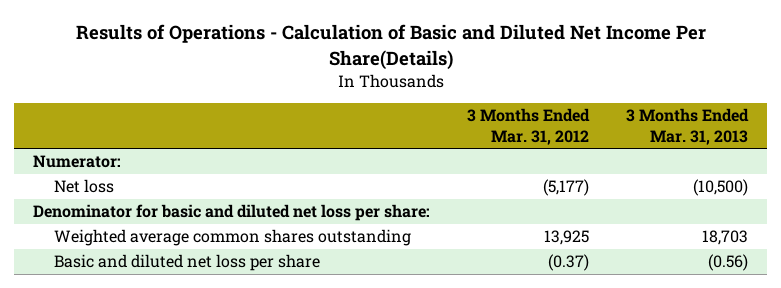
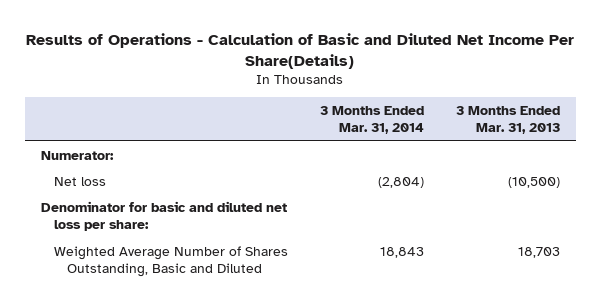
- | 3 Months Ended Mar. 31, 2012 | 3 Months Ended Mar. 31, 2013
+ | 3 Months Ended Mar. 31, 2014 | 3 Months Ended Mar. 31, 2013
- Weighted average common shares outstanding | 13,925 | 18,703
- Basic and diluted net loss per share | (0.37) | (0.56)
+ Weighted Average Number of Shares Outstanding, Basic and Diluted | 18,843 | 18,703

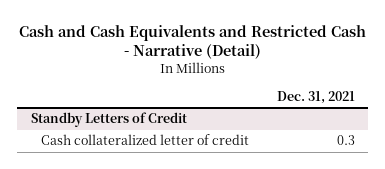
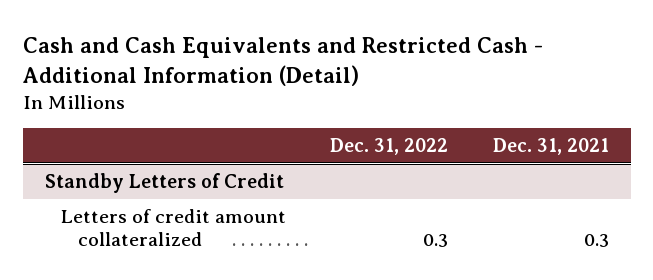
- Cash and Cash Equivalents and Restricted Cash - Narrative (Detail)
+ Cash and Cash Equivalents and Restricted Cash - Additional Information (Detail)
- | Dec. 31, 2021
+ | Dec. 31, 2022 | Dec. 31, 2021
@ Standby Letters of Credit
- Cash collateralized letter of credit | 0.3
+ Letters of credit amount collateralized | 0.3 | 0.3

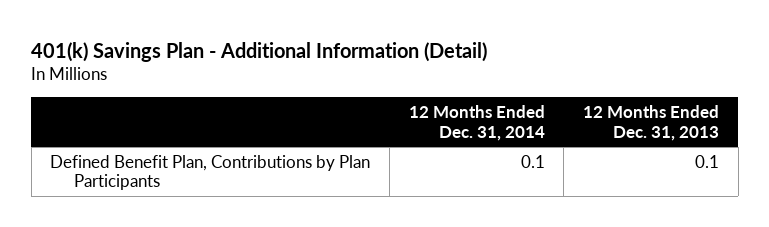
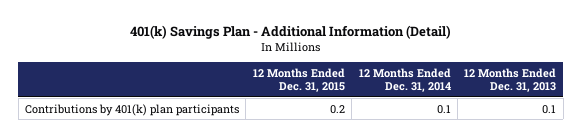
- | 12 Months Ended Dec. 31, 2014 | 12 Months Ended Dec. 31, 2013
+ | 12 Months Ended Dec. 31, 2015 | 12 Months Ended Dec. 31, 2014 | 12 Months Ended Dec. 31, 2013
- Defined Benefit Plan, Contributions by Plan Participants | 0.1 | 0.1
+ Contributions by 401(k) plan participants | 0.2 | 0.1 | 0.1

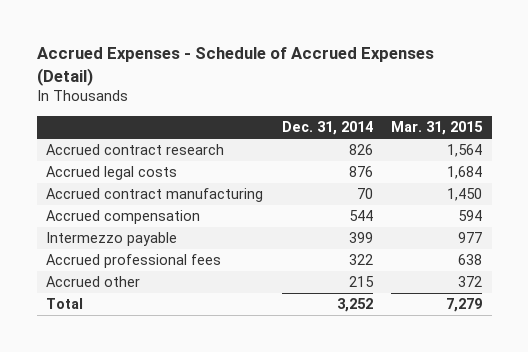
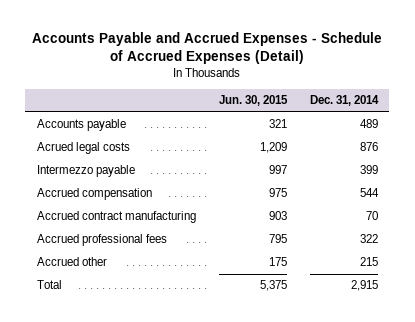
- Accrued Expenses - Schedule of Accrued Expenses (Detail)
+ Accounts Payable and Accrued Expenses - Schedule of Accrued Expenses (Detail)
- | Dec. 31, 2014 | Mar. 31, 2015
+ | Jun. 30, 2015 | Dec. 31, 2014
- Accrued contract research | 826 | 1,564
- Accrued legal costs | 876 | 1,684
+ Accounts payable | 321 | 489
+ Acrued legal costs | 1,209 | 876
moved down: Accrued compensation | 975 | 544
moved down: Accrued contract manufacturing | 903 | 70
- Total | 3,252 | 7,279
+ Total | 5,375 | 2,915

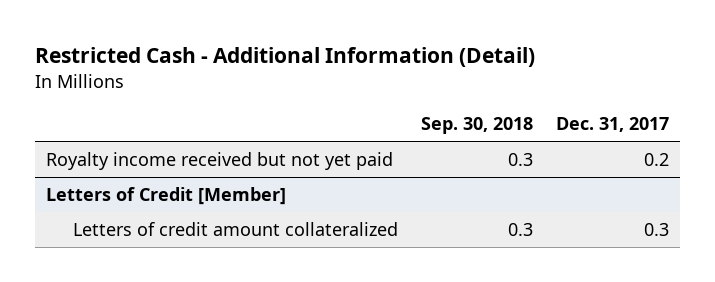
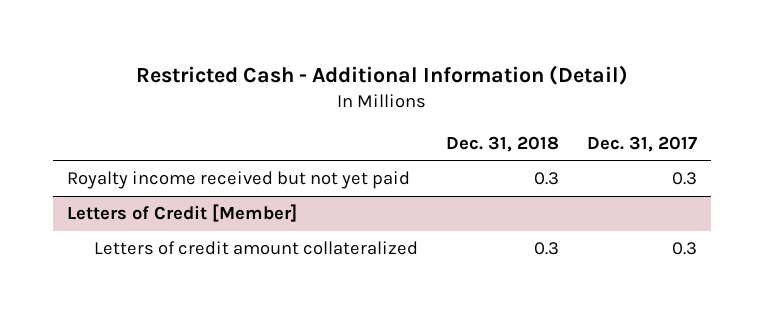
- | Sep. 30, 2018 | Dec. 31, 2017
+ | Dec. 31, 2018 | Dec. 31, 2017
- Royalty income received but not yet paid | 0.3 | 0.2
+ Royalty income received but not yet paid | 0.3 | 0.3

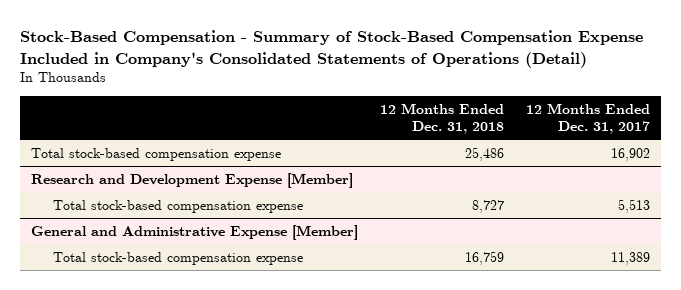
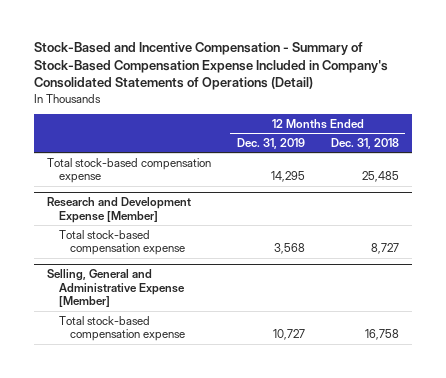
- Stock-Based Compensation - Summary of Stock-Based Compensation Expense Included in Company's Consolidated Statements of Operations (Detail)
+ Stock-Based and Incentive Compensation - Summary of Stock-Based Compensation Expense Included in Company's Consolidated Statements of Operations (Detail)
- | 12 Months Ended Dec. 31, 2018 | 12 Months Ended Dec. 31, 2017
+ | 12 Months Ended Dec. 31, 2019 | 12 Months Ended Dec. 31, 2018
- Total stock-based compensation expense | 25,486 | 16,902
+ Total stock-based compensation expense | 14,295 | 25,485
- General and Administrative Expense [Member]
- Total stock-based compensation expense | 16,759 | 11,389
+ Selling, General and Administrative Expense [Member]
+ Total stock-based compensation expense | 10,727 | 16,758

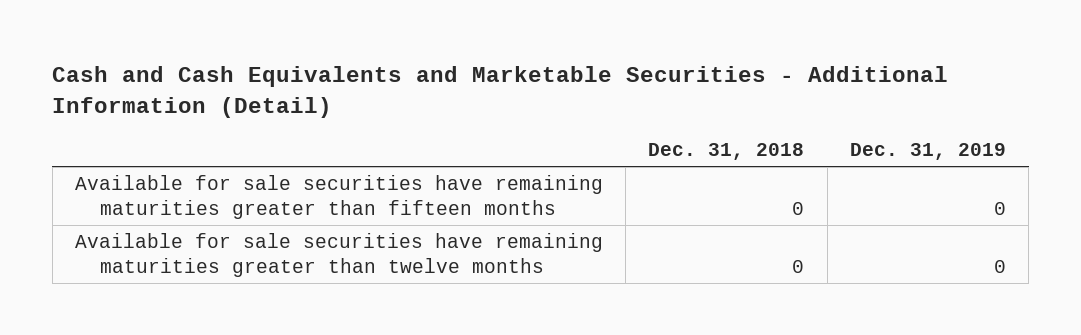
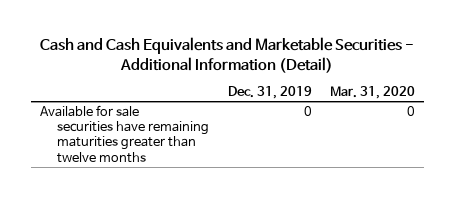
- | Dec. 31, 2018 | Dec. 31, 2019
+ | Dec. 31, 2019 | Mar. 31, 2020
- Available for sale securities have remaining maturities greater than fifteen months | 0 | 0

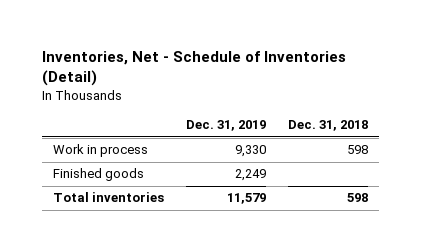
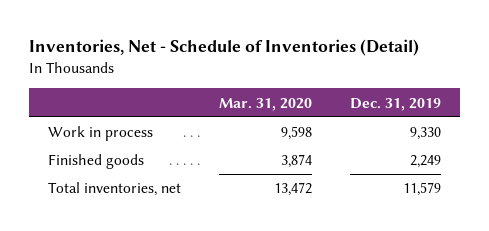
- | Dec. 31, 2019 | Dec. 31, 2018
+ | Mar. 31, 2020 | Dec. 31, 2019
- Total inventories | 11,579 | 598
+ Total inventories, net | 13,472 | 11,579

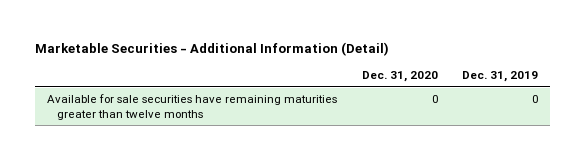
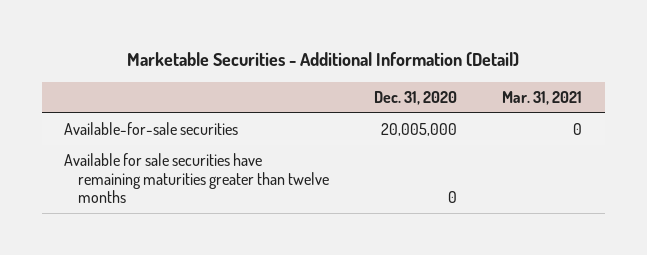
- | Dec. 31, 2020 | Dec. 31, 2019
+ | Dec. 31, 2020 | Mar. 31, 2021
+ Available-for-sale securities | 20,005,000 | 0

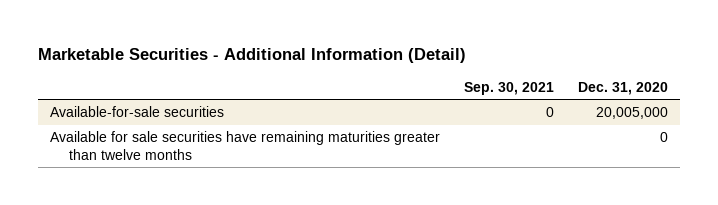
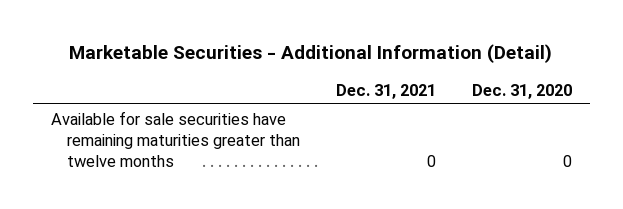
- | Sep. 30, 2021 | Dec. 31, 2020
+ | Dec. 31, 2021 | Dec. 31, 2020
- Available-for-sale securities | 0 | 20,005,000

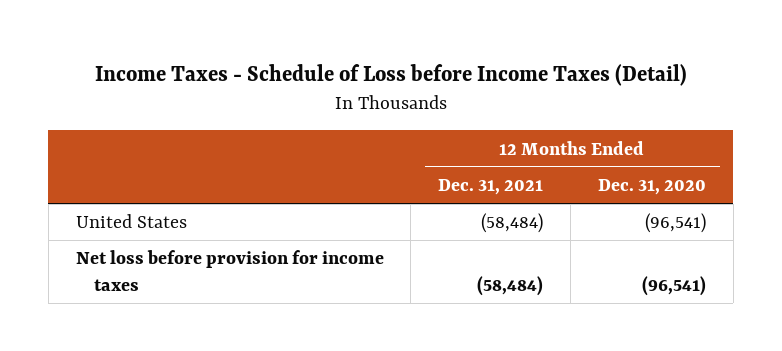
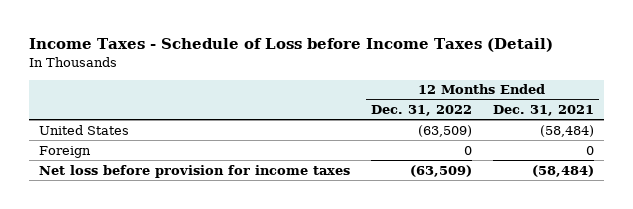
- | 12 Months Ended Dec. 31, 2021 | 12 Months Ended Dec. 31, 2020
+ | 12 Months Ended Dec. 31, 2022 | 12 Months Ended Dec. 31, 2021
+ Foreign | 0 | 0

